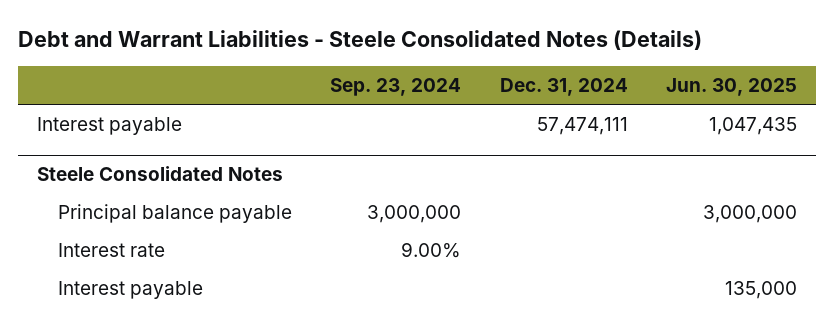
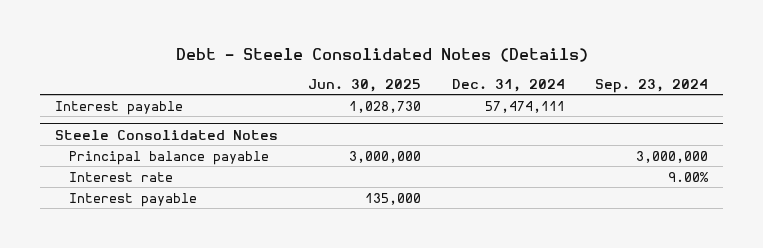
- Debt and Warrant Liabilities - Steele Consolidated Notes (Details)
+ Debt - Steele Consolidated Notes (Details)
- | Sep. 23, 2024 | Dec. 31, 2024 | Jun. 30, 2025
+ | Jun. 30, 2025 | Dec. 31, 2024 | Sep. 23, 2024
- Interest payable | | 57,474,111 | 1,047,435
+ Interest payable | 1,028,730 | 57,474,111 |

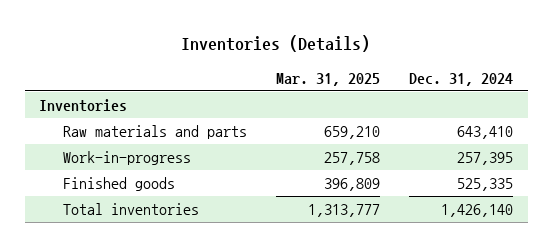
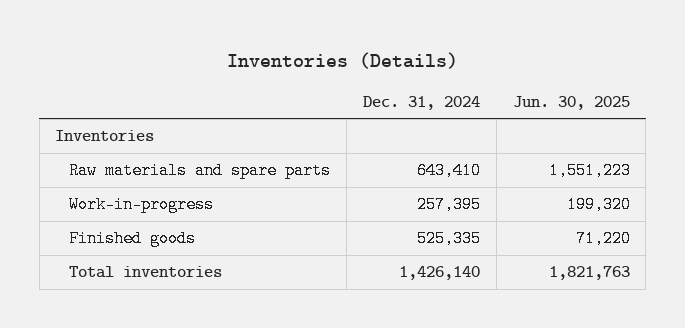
- | Mar. 31, 2025 | Dec. 31, 2024
+ | Dec. 31, 2024 | Jun. 30, 2025
- Raw materials and parts | 659,210 | 643,410
+ Raw materials and spare parts | 643,410 | 1,551,223

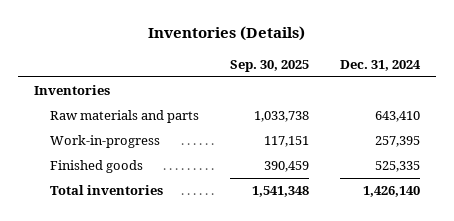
- | Dec. 31, 2024 | Jun. 30, 2025
+ | Sep. 30, 2025 | Dec. 31, 2024
- Raw materials and spare parts | 643,410 | 1,551,223
+ Raw materials and parts | 1,033,738 | 643,410

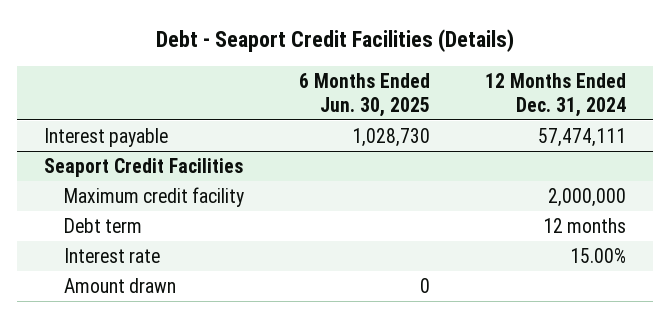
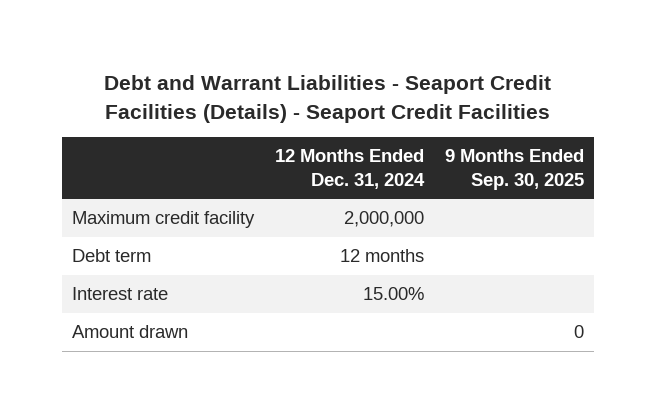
- Debt - Seaport Credit Facilities (Details)
+ Debt and Warrant Liabilities - Seaport Credit Facilities (Details) - Seaport Credit Facilities
- | 6 Months Ended Jun. 30, 2025 | 12 Months Ended Dec. 31, 2024
+ | 12 Months Ended Dec. 31, 2024 | 9 Months Ended Sep. 30, 2025
- Interest payable | 1,028,730 | 57,474,111
- Seaport Credit Facilities

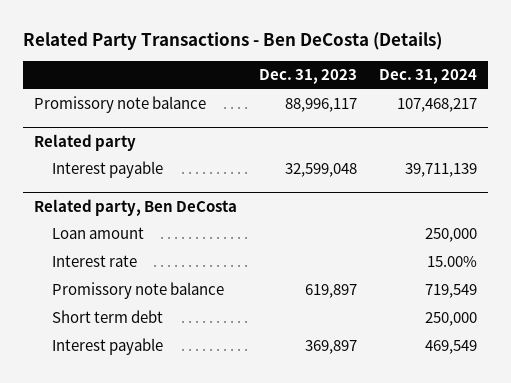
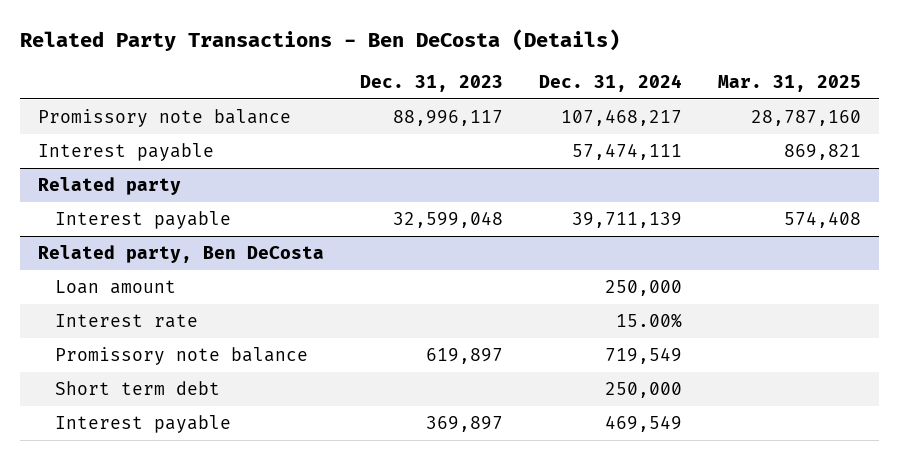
- | Dec. 31, 2023 | Dec. 31, 2024
+ | Dec. 31, 2023 | Dec. 31, 2024 | Mar. 31, 2025
+ Interest payable | | 57,474,111 | 869,821

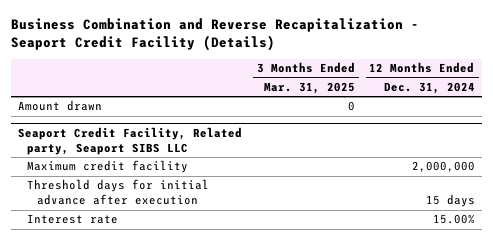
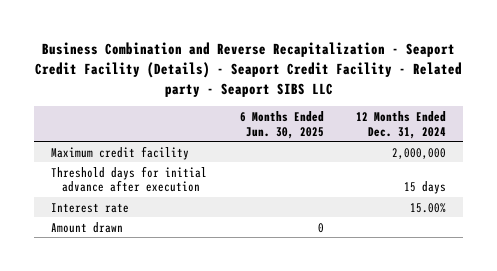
- Business Combination and Reverse Recapitalization - Seaport Credit Facility (Details)
+ Business Combination and Reverse Recapitalization - Seaport Credit Facility (Details) - Seaport Credit Facility - Related party - Seaport SIBS LLC
- | 3 Months Ended Mar. 31, 2025 | 12 Months Ended Dec. 31, 2024
+ | 6 Months Ended Jun. 30, 2025 | 12 Months Ended Dec. 31, 2024
- Seaport Credit Facility, Related party, Seaport SIBS LLC
moved down: Amount drawn | 0 |

